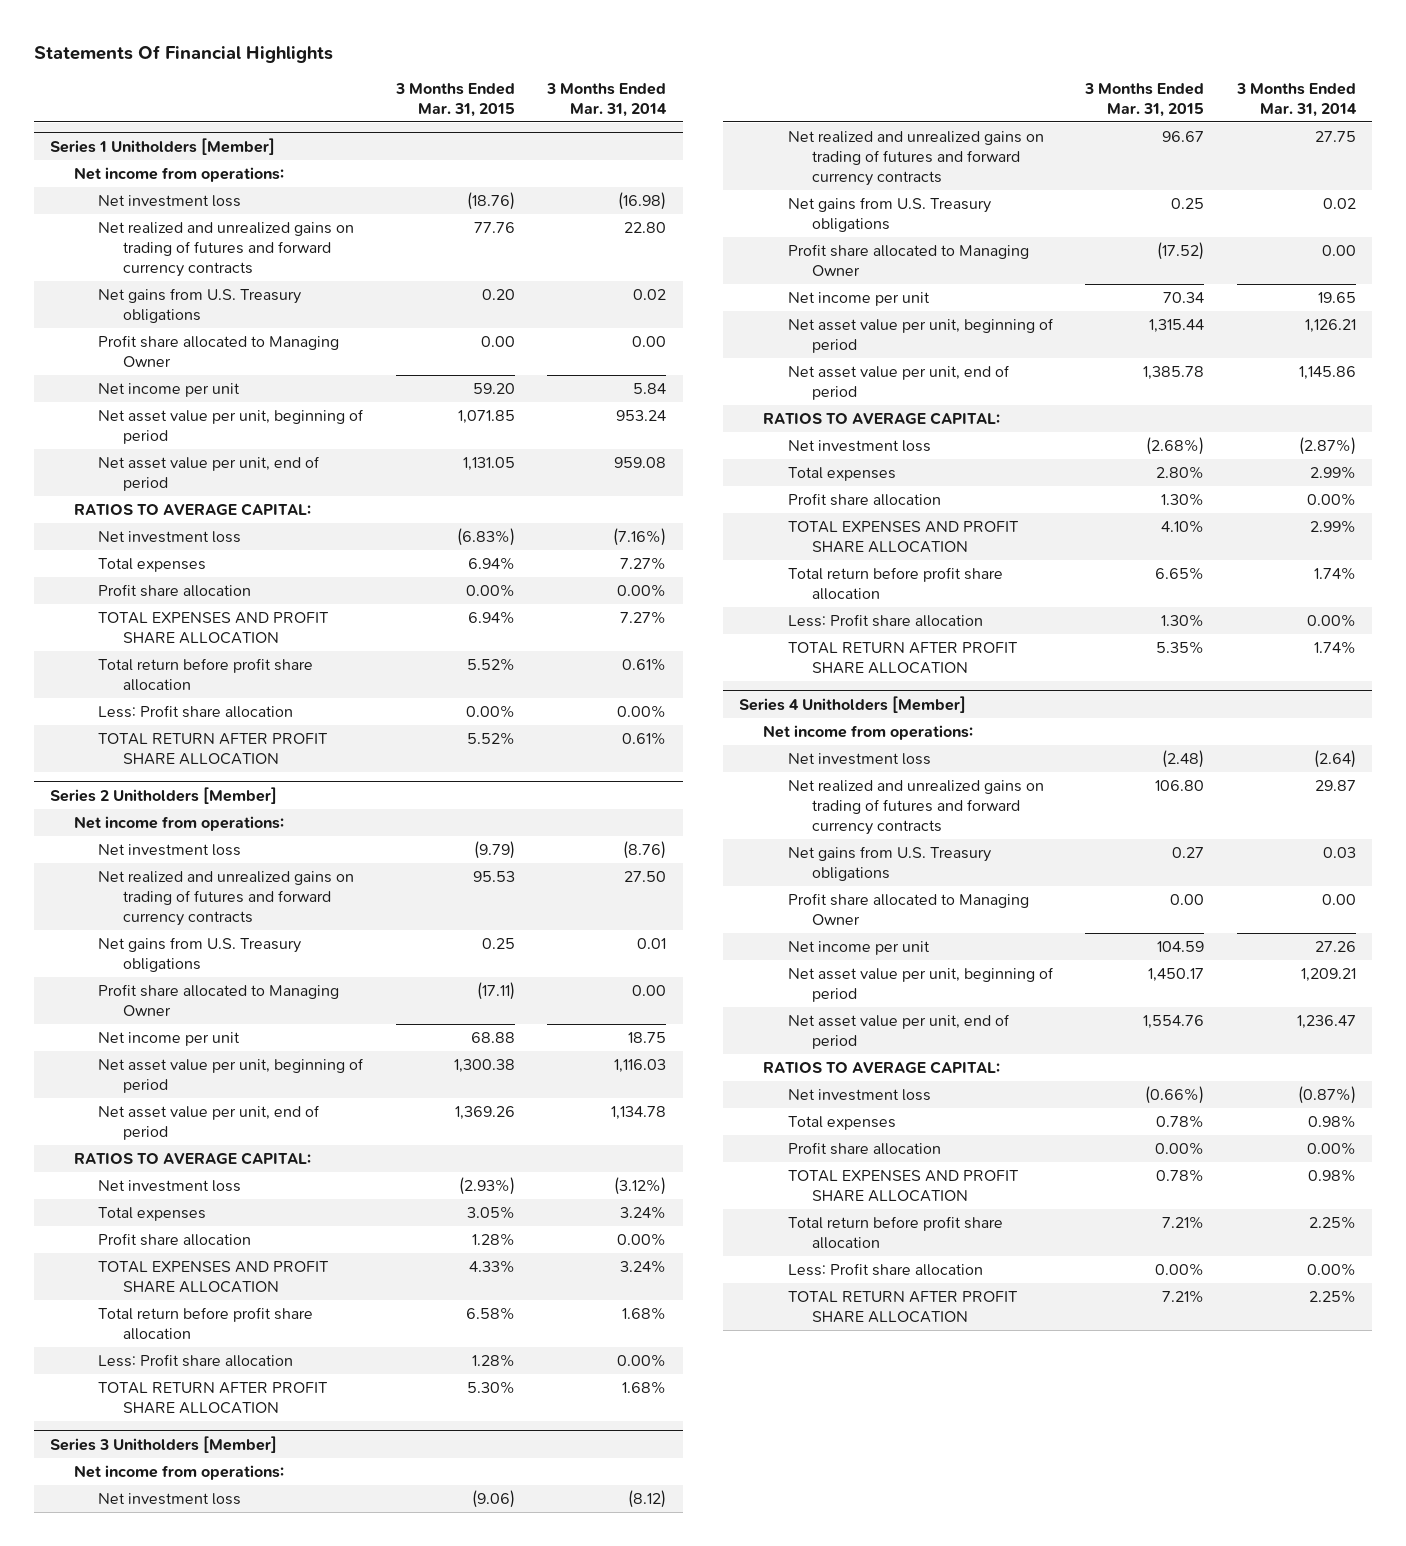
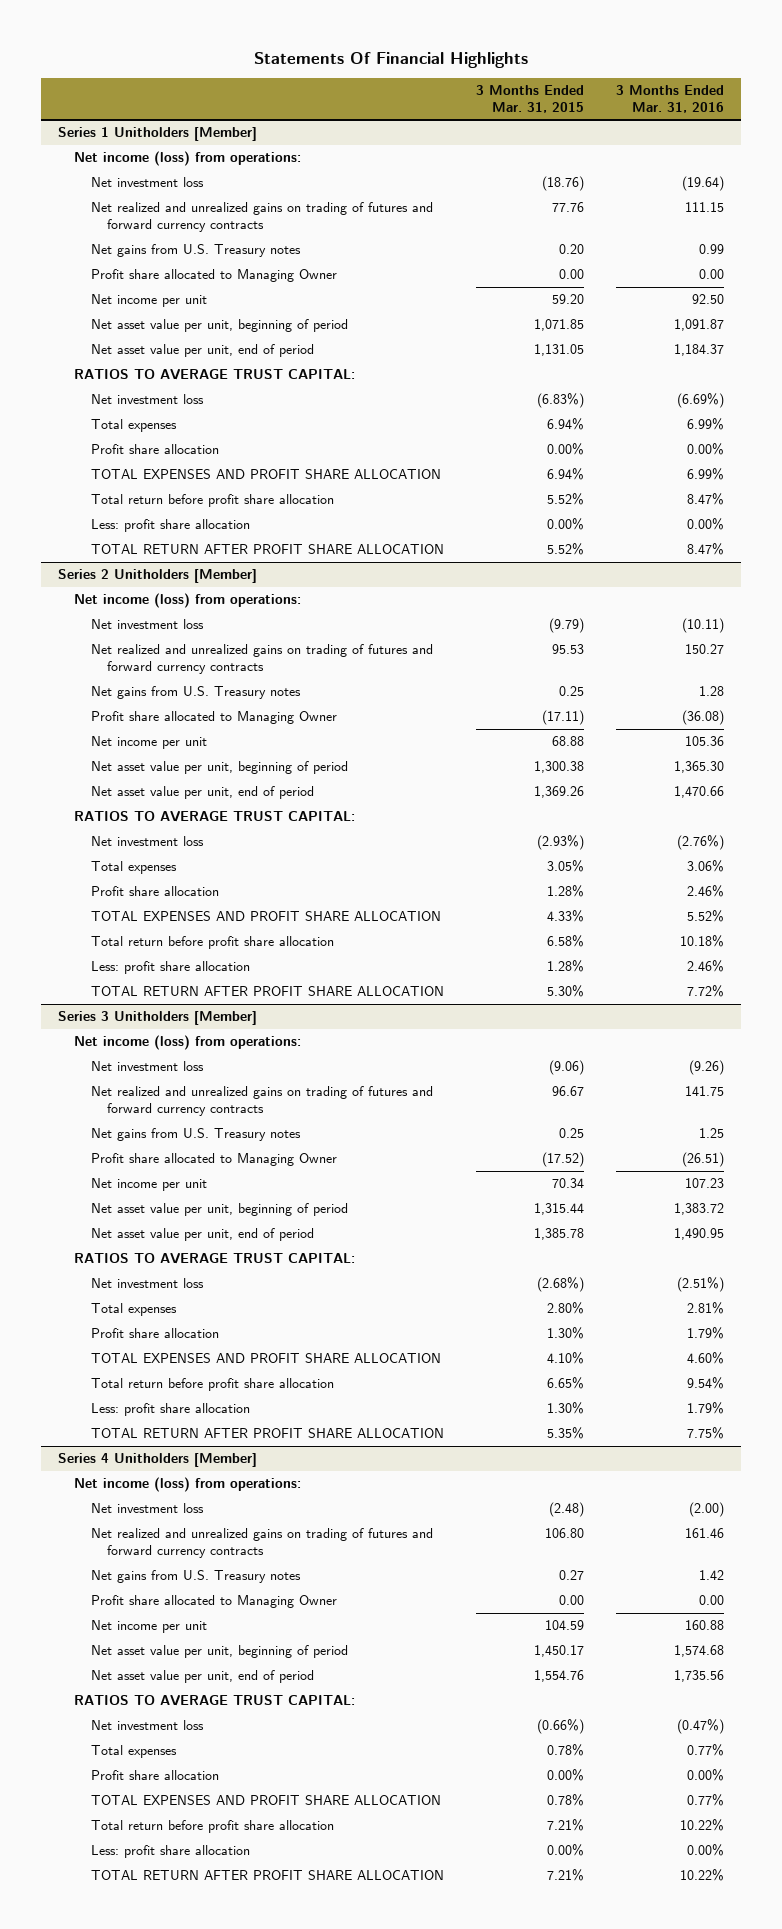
- | 3 Months Ended Mar. 31, 2015 | 3 Months Ended Mar. 31, 2014
+ | 3 Months Ended Mar. 31, 2015 | 3 Months Ended Mar. 31, 2016
@ Series 1 Unitholders [Member]
- Net income from operations:
+ Net income (loss) from operations:
- Net gains from U.S. Treasury obligations | 0.20 | 0.02
+ Net gains from U.S. Treasury notes | 0.20 | 0.99
- RATIOS TO AVERAGE CAPITAL:
+ RATIOS TO AVERAGE TRUST CAPITAL:
- Less: Profit share allocation | 0.00% | 0.00%
+ Less: profit share allocation | 0.00% | 0.00%
@ Series 2 Unitholders [Member]
- Net income from operations:
+ Net income (loss) from operations:
- Net gains from U.S. Treasury obligations | 0.25 | 0.01
+ Net gains from U.S. Treasury notes | 0.25 | 1.28
- RATIOS TO AVERAGE CAPITAL:
+ RATIOS TO AVERAGE TRUST CAPITAL:
- Less: Profit share allocation | 1.28% | 0.00%
+ Less: profit share allocation | 1.28% | 2.46%
@ Series 3 Unitholders [Member]
- Net income from operations:
+ Net income (loss) from operations:
- Net gains from U.S. Treasury obligations | 0.25 | 0.02
+ Net gains from U.S. Treasury notes | 0.25 | 1.25
- RATIOS TO AVERAGE CAPITAL:
+ RATIOS TO AVERAGE TRUST CAPITAL:
- Less: Profit share allocation | 1.30% | 0.00%
+ Less: profit share allocation | 1.30% | 1.79%
@ Series 4 Unitholders [Member]
- Net income from operations:
+ Net income (loss) from operations:
- Net gains from U.S. Treasury obligations | 0.27 | 0.03
+ Net gains from U.S. Treasury notes | 0.27 | 1.42
- RATIOS TO AVERAGE CAPITAL:
+ RATIOS TO AVERAGE TRUST CAPITAL:
- Less: Profit share allocation | 0.00% | 0.00%
+ Less: profit share allocation | 0.00% | 0.00%

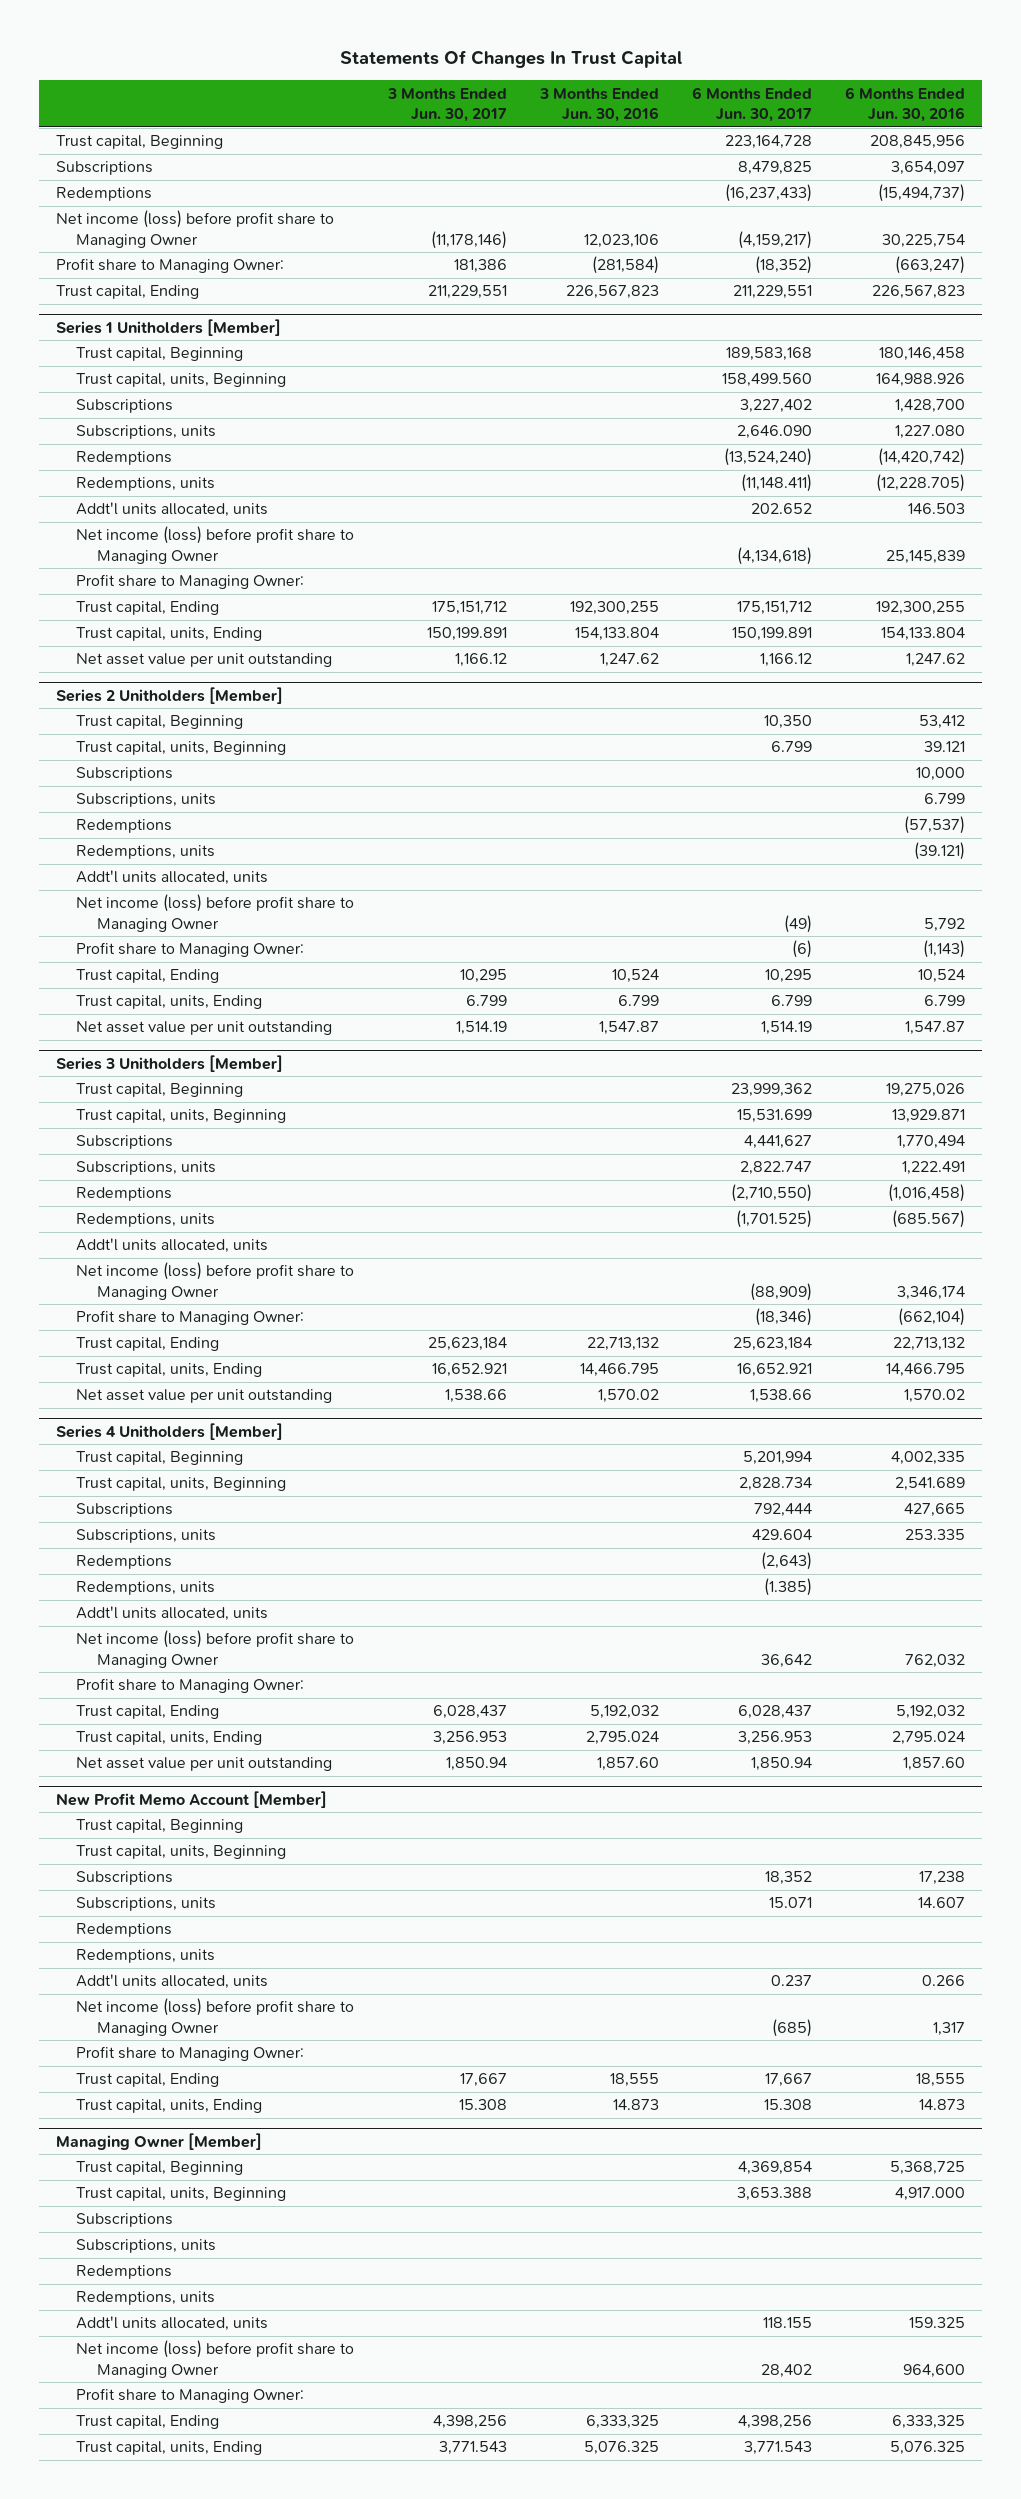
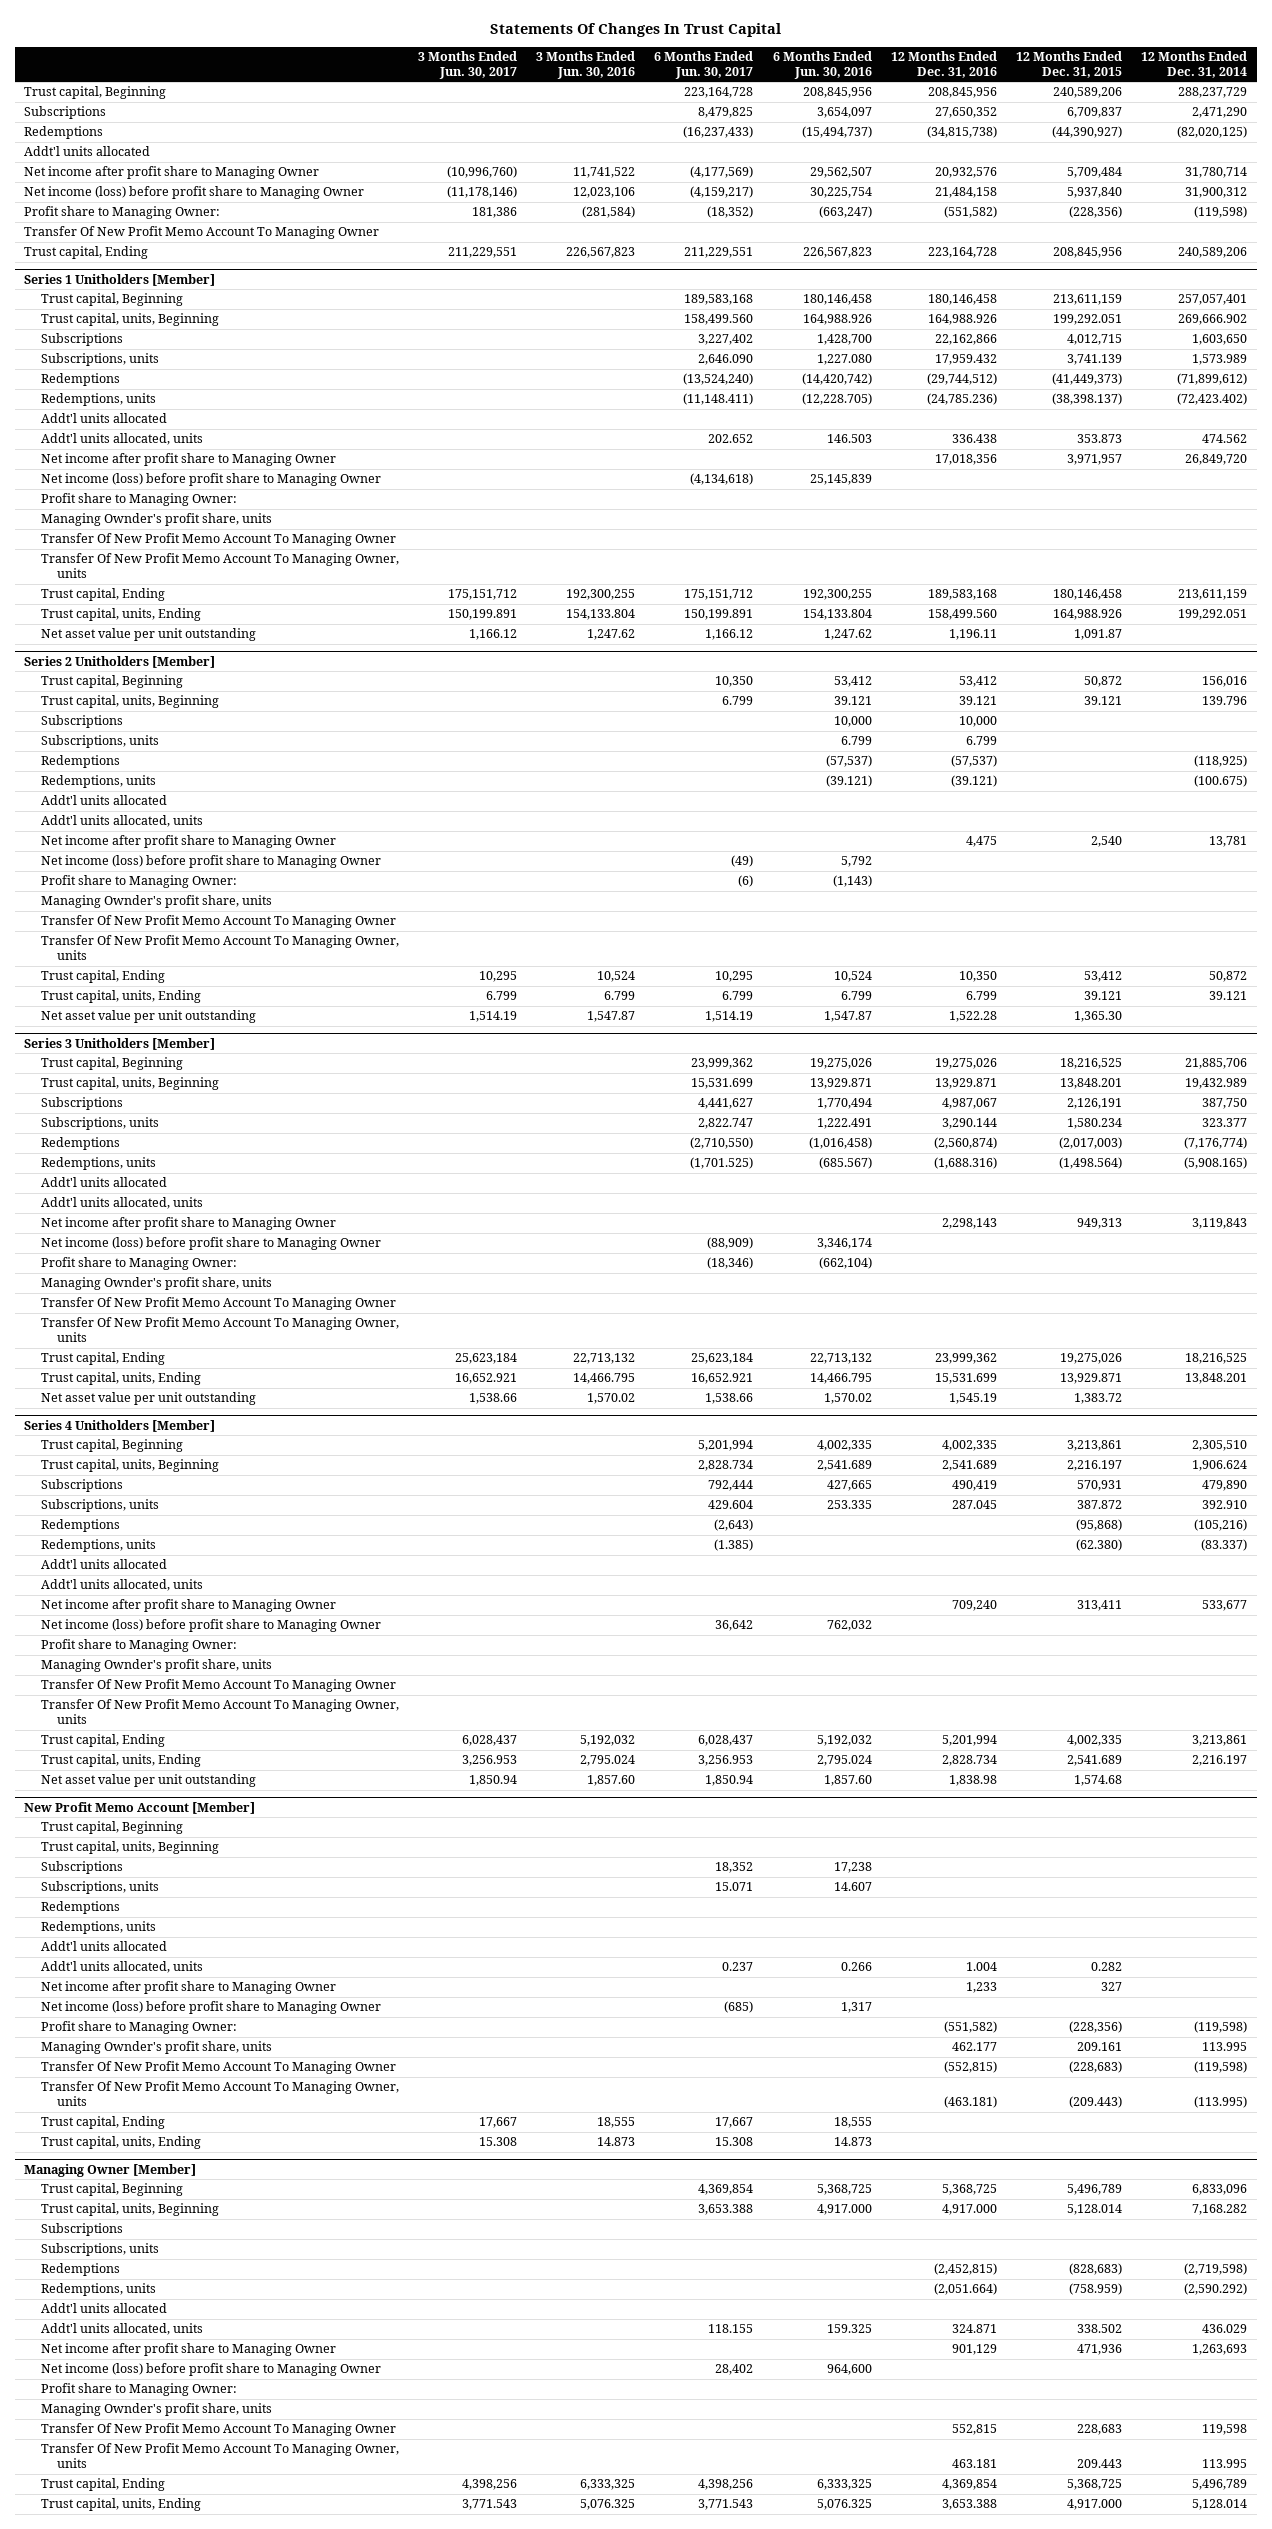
- | 3 Months Ended Jun. 30, 2017 | 3 Months Ended Jun. 30, 2016 | 6 Months Ended Jun. 30, 2017 | 6 Months Ended Jun. 30, 2016
+ | 3 Months Ended Jun. 30, 2017 | 3 Months Ended Jun. 30, 2016 | 6 Months Ended Jun. 30, 2017 | 6 Months Ended Jun. 30, 2016 | 12 Months Ended Dec. 31, 2016 | 12 Months Ended Dec. 31, 2015 | 12 Months Ended Dec. 31, 2014
+ Addt'l units allocated
+ Net income after profit share to Managing Owner | (10,996,760) | 11,741,522 | (4,177,569) | 29,562,507 | 20,932,576 | 5,709,484 | 31,780,714
+ Transfer Of New Profit Memo Account To Managing Owner
@ Series 1 Unitholders [Member]
+ Addt'l units allocated
+ Net income after profit share to Managing Owner | | | | | 17,018,356 | 3,971,957 | 26,849,720
+ Managing Ownder's profit share, units
+ Transfer Of New Profit Memo Account To Managing Owner
+ Transfer Of New Profit Memo Account To Managing Owner, units
@ Series 2 Unitholders [Member]
+ Addt'l units allocated
+ Net income after profit share to Managing Owner | | | | | 4,475 | 2,540 | 13,781
+ Managing Ownder's profit share, units
+ Transfer Of New Profit Memo Account To Managing Owner
+ Transfer Of New Profit Memo Account To Managing Owner, units
@ Series 3 Unitholders [Member]
+ Addt'l units allocated
+ Net income after profit share to Managing Owner | | | | | 2,298,143 | 949,313 | 3,119,843
+ Managing Ownder's profit share, units
+ Transfer Of New Profit Memo Account To Managing Owner
+ Transfer Of New Profit Memo Account To Managing Owner, units
@ Series 4 Unitholders [Member]
+ Addt'l units allocated
+ Net income after profit share to Managing Owner | | | | | 709,240 | 313,411 | 533,677
+ Managing Ownder's profit share, units
+ Transfer Of New Profit Memo Account To Managing Owner
+ Transfer Of New Profit Memo Account To Managing Owner, units
@ New Profit Memo Account [Member]
+ Addt'l units allocated
+ Net income after profit share to Managing Owner | | | | | 1,233 | 327 |
+ Managing Ownder's profit share, units | | | | | 462.177 | 209.161 | 113.995
+ Transfer Of New Profit Memo Account To Managing Owner | | | | | (552,815) | (228,683) | (119,598)
+ Transfer Of New Profit Memo Account To Managing Owner, units | | | | | (463.181) | (209.443) | (113.995)
@ Managing Owner [Member]
+ Addt'l units allocated
+ Net income after profit share to Managing Owner | | | | | 901,129 | 471,936 | 1,263,693
+ Managing Ownder's profit share, units
+ Transfer Of New Profit Memo Account To Managing Owner | | | | | 552,815 | 228,683 | 119,598
+ Transfer Of New Profit Memo Account To Managing Owner, units | | | | | 463.181 | 209.443 | 113.995

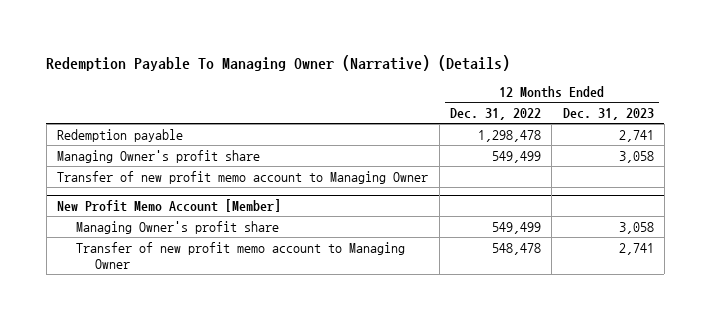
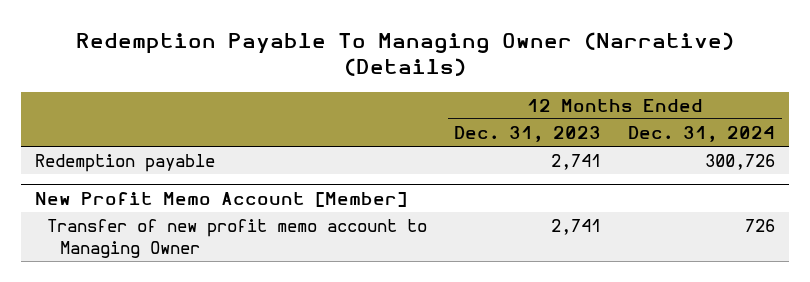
- | 12 Months Ended Dec. 31, 2022 | 12 Months Ended Dec. 31, 2023
+ | 12 Months Ended Dec. 31, 2023 | 12 Months Ended Dec. 31, 2024
- Managing Owner's profit share | 549,499 | 3,058
- Transfer of new profit memo account to Managing Owner
@ New Profit Memo Account [Member]
- Managing Owner's profit share | 549,499 | 3,058

